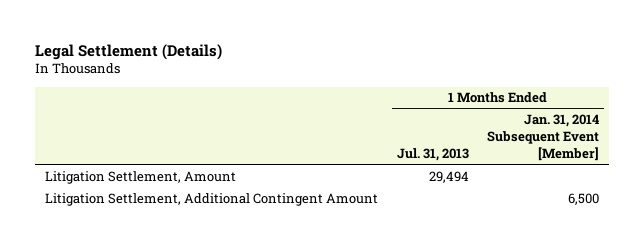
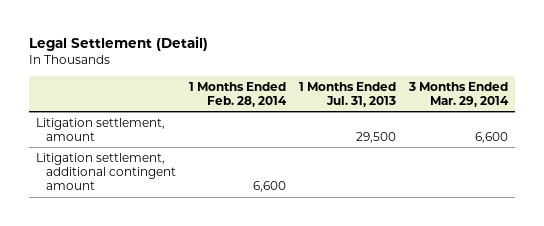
- Legal Settlement (Details)
+ Legal Settlement (Detail)
- | 1 Months Ended Jul. 31, 2013 | 1 Months Ended Jan. 31, 2014 Subsequent Event [Member]
+ | 1 Months Ended Feb. 28, 2014 | 1 Months Ended Jul. 31, 2013 | 3 Months Ended Mar. 29, 2014
- Litigation Settlement, Amount | 29,494 |
- Litigation Settlement, Additional Contingent Amount | | 6,500
+ Litigation settlement, amount | | 29,500 | 6,600
+ Litigation settlement, additional contingent amount | 6,600 | |

